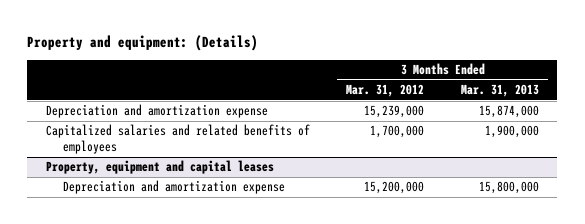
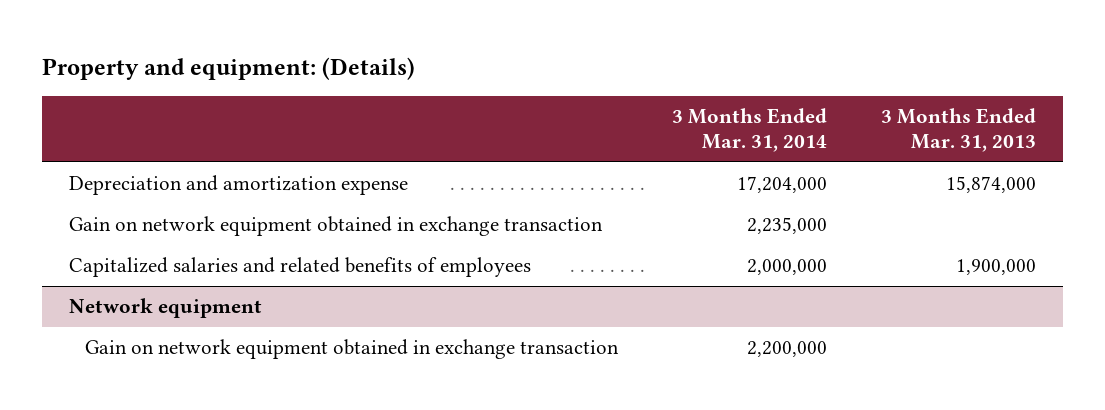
- | 3 Months Ended Mar. 31, 2012 | 3 Months Ended Mar. 31, 2013
+ | 3 Months Ended Mar. 31, 2014 | 3 Months Ended Mar. 31, 2013
+ Gain on network equipment obtained in exchange transaction | 2,235,000 |
- Property, equipment and capital leases
- Depreciation and amortization expense | 15,200,000 | 15,800,000
+ Network equipment
+ Gain on network equipment obtained in exchange transaction | 2,200,000 |

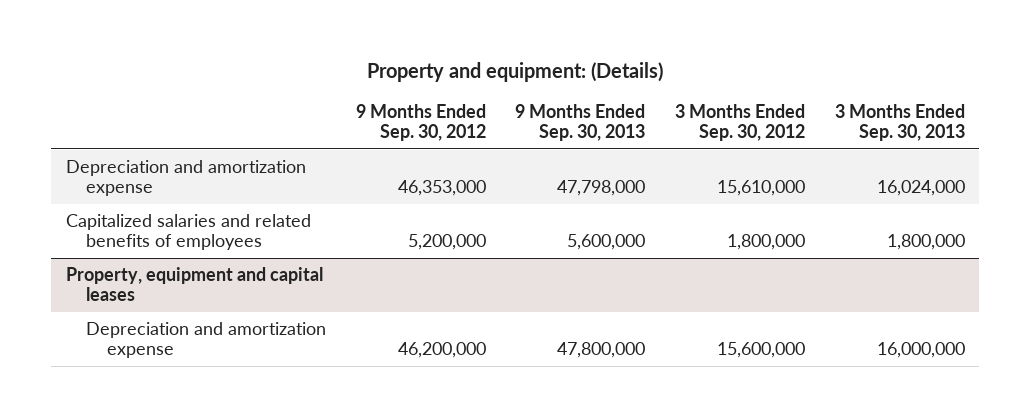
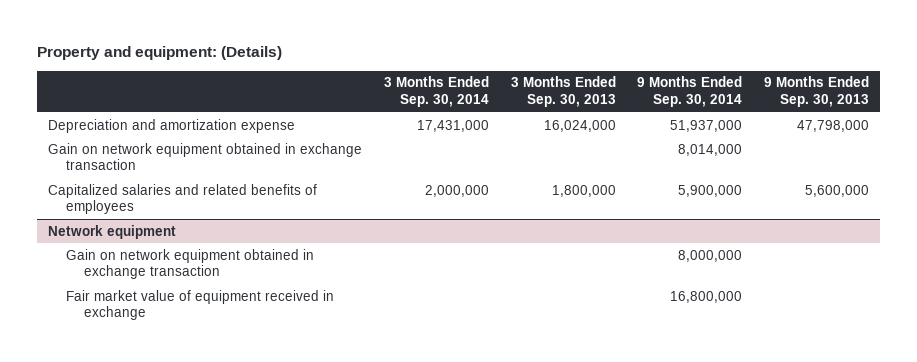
- | 9 Months Ended Sep. 30, 2012 | 9 Months Ended Sep. 30, 2013 | 3 Months Ended Sep. 30, 2012 | 3 Months Ended Sep. 30, 2013
+ | 3 Months Ended Sep. 30, 2014 | 3 Months Ended Sep. 30, 2013 | 9 Months Ended Sep. 30, 2014 | 9 Months Ended Sep. 30, 2013
+ Gain on network equipment obtained in exchange transaction | | | 8,014,000 |
- Property, equipment and capital leases
- Depreciation and amortization expense | 46,200,000 | 47,800,000 | 15,600,000 | 16,000,000
+ Network equipment
+ Gain on network equipment obtained in exchange transaction | | | 8,000,000 |
+ Fair market value of equipment received in exchange | | | 16,800,000 |

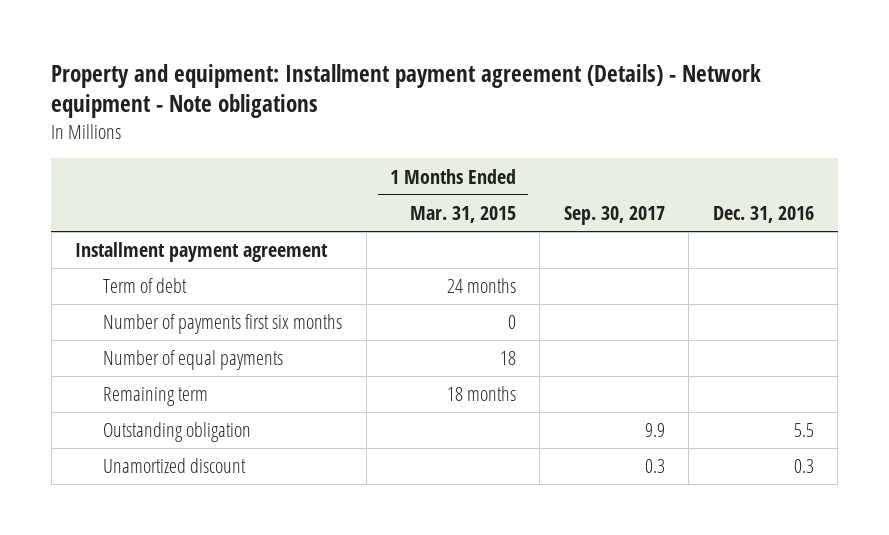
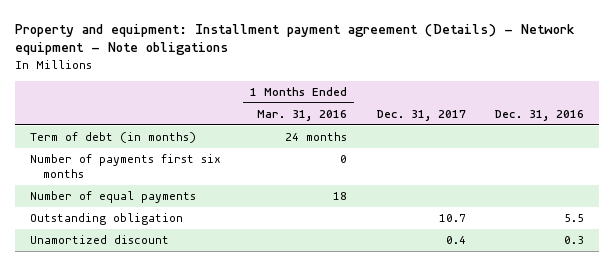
- | 1 Months Ended Mar. 31, 2015 | Sep. 30, 2017 | Dec. 31, 2016
+ | 1 Months Ended Mar. 31, 2016 | Dec. 31, 2017 | Dec. 31, 2016
- Installment payment agreement
- Term of debt | 24 months | |
+ Term of debt (in months) | 24 months | |
- Remaining term | 18 months | |

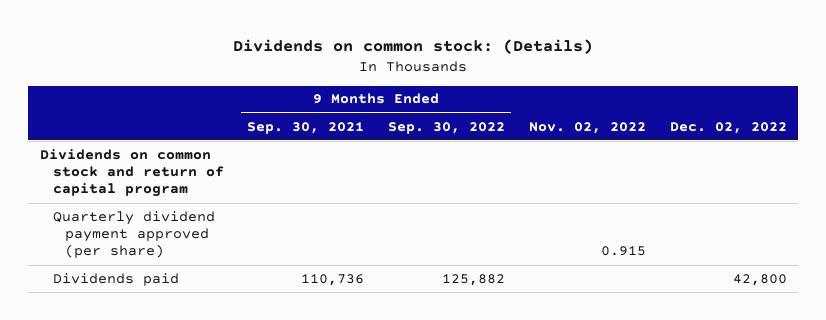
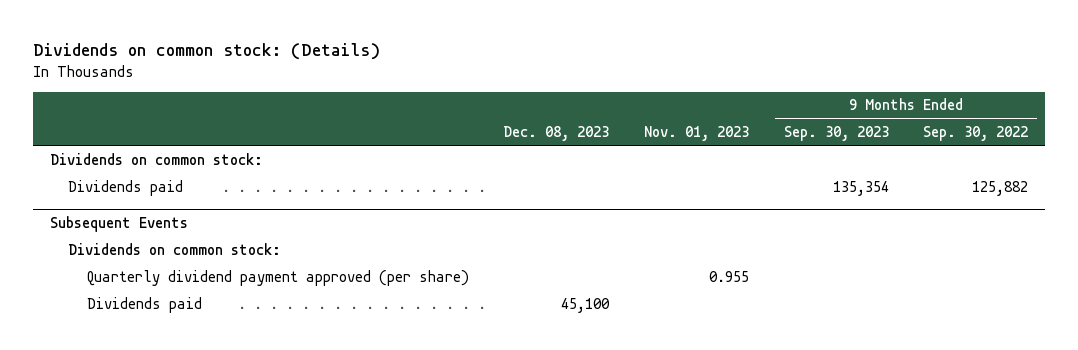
- | 9 Months Ended Sep. 30, 2021 | 9 Months Ended Sep. 30, 2022 | Nov. 02, 2022 | Dec. 02, 2022
+ | Dec. 08, 2023 | Nov. 01, 2023 | 9 Months Ended Sep. 30, 2023 | 9 Months Ended Sep. 30, 2022
- Dividends on common stock and return of capital program
- Quarterly dividend payment approved (per share) | | | 0.915 |
+ Dividends on common stock:
+ Subsequent Events
+ Dividends on common stock:
+ Quarterly dividend payment approved (per share) | | 0.955 | |
+ Dividends paid | 45,100 | | |

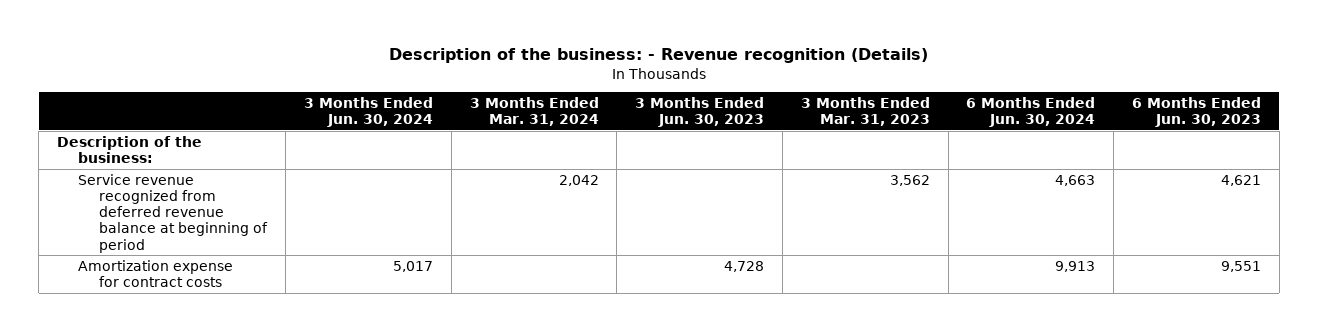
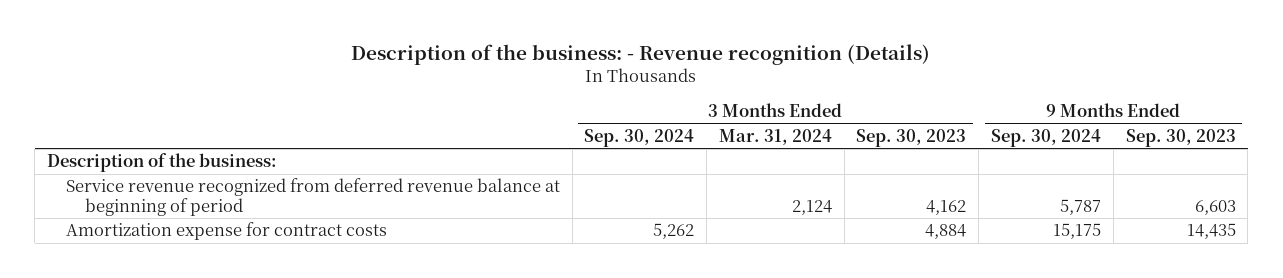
- | 3 Months Ended Jun. 30, 2024 | 3 Months Ended Mar. 31, 2024 | 3 Months Ended Jun. 30, 2023 | 3 Months Ended Mar. 31, 2023 | 6 Months Ended Jun. 30, 2024 | 6 Months Ended Jun. 30, 2023
+ | 3 Months Ended Sep. 30, 2024 | 3 Months Ended Mar. 31, 2024 | 3 Months Ended Sep. 30, 2023 | 9 Months Ended Sep. 30, 2024 | 9 Months Ended Sep. 30, 2023
- Service revenue recognized from deferred revenue balance at beginning of period | | 2,042 | | 3,562 | 4,663 | 4,621
+ Service revenue recognized from deferred revenue balance at beginning of period | | 2,124 | 4,162 | 5,787 | 6,603

